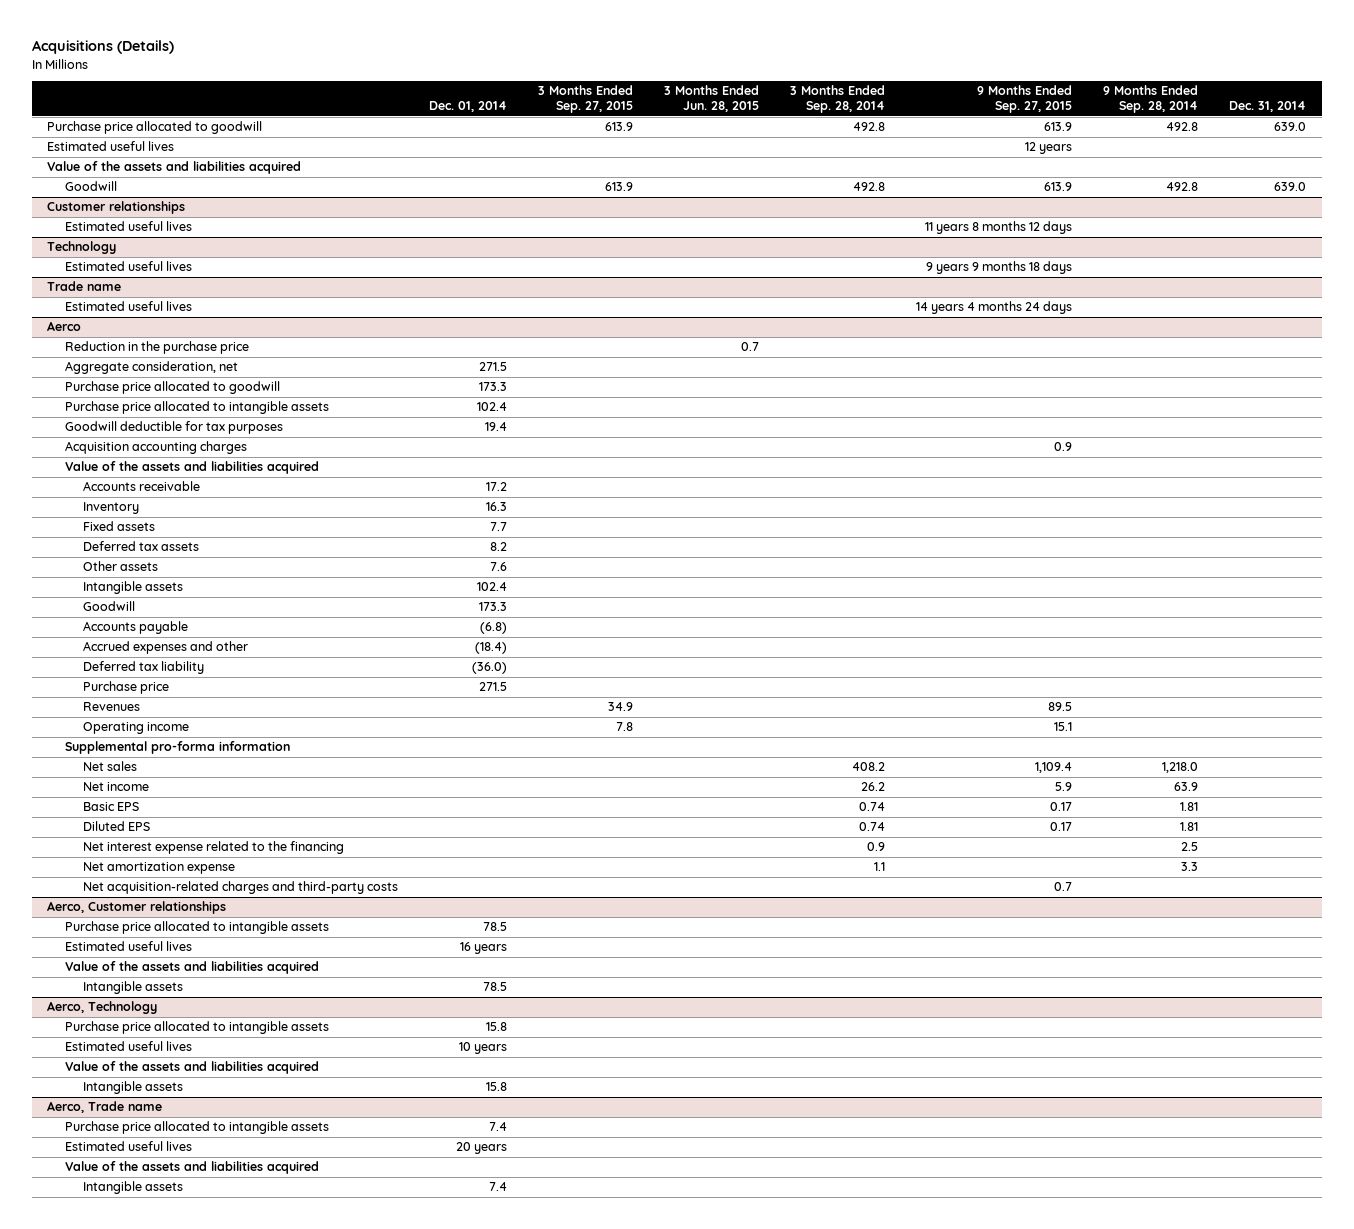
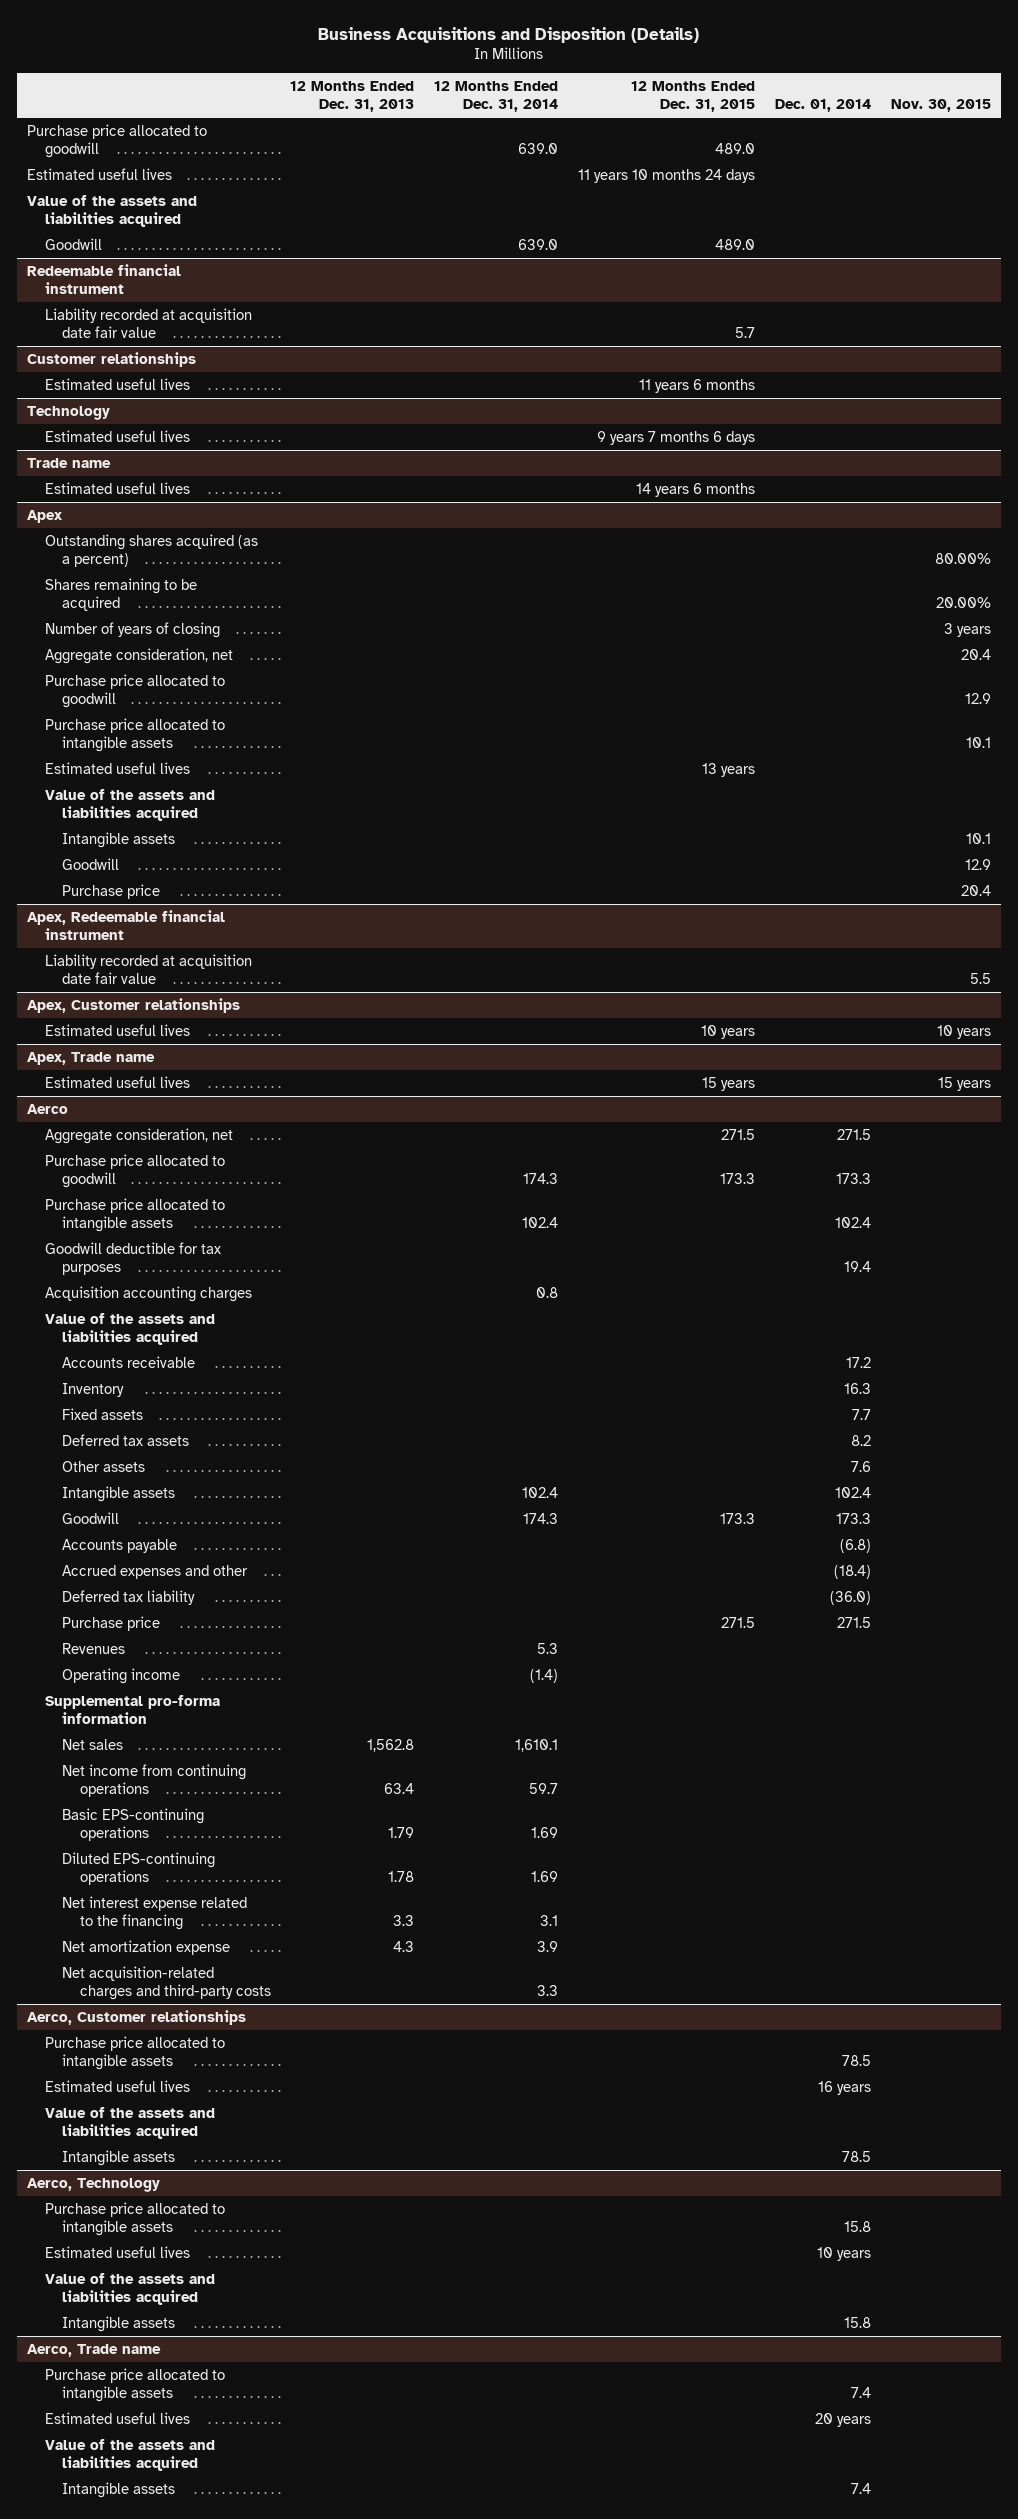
- Acquisitions (Details)
+ Business Acquisitions and Disposition (Details)
- | Dec. 01, 2014 | 3 Months Ended Sep. 27, 2015 | 3 Months Ended Jun. 28, 2015 | 3 Months Ended Sep. 28, 2014 | 9 Months Ended Sep. 27, 2015 | 9 Months Ended Sep. 28, 2014 | Dec. 31, 2014
+ | 12 Months Ended Dec. 31, 2013 | 12 Months Ended Dec. 31, 2014 | 12 Months Ended Dec. 31, 2015 | Dec. 01, 2014 | Nov. 30, 2015
+ Redeemable financial instrument
+ Liability recorded at acquisition date fair value | | | 5.7 | |
+ Apex
+ Outstanding shares acquired (as a percent) | | | | | 80.00%
+ Shares remaining to be acquired | | | | | 20.00%
+ Number of years of closing | | | | | 3 years
+ Aggregate consideration, net | | | | | 20.4
+ Purchase price allocated to goodwill | | | | | 12.9
+ Purchase price allocated to intangible assets | | | | | 10.1
+ Estimated useful lives | | | 13 years | |
+ Value of the assets and liabilities acquired
+ Intangible assets | | | | | 10.1
+ Goodwill | | | | | 12.9
+ Purchase price | | | | | 20.4
+ Apex, Redeemable financial instrument
+ Liability recorded at acquisition date fair value | | | | | 5.5
+ Apex, Customer relationships
+ Estimated useful lives | | | 10 years | | 10 years
+ Apex, Trade name
+ Estimated useful lives | | | 15 years | | 15 years
@ Aerco
- Reduction in the purchase price | | | 0.7 | | | |
- Net income | | | | 26.2 | 5.9 | 63.9 |
- Basic EPS | | | | 0.74 | 0.17 | 1.81 |
- Diluted EPS | | | | 0.74 | 0.17 | 1.81 |
+ Net income from continuing operations | 63.4 | 59.7 | | |
+ Basic EPS-continuing operations | 1.79 | 1.69 | | |
+ Diluted EPS-continuing operations | 1.78 | 1.69 | | |

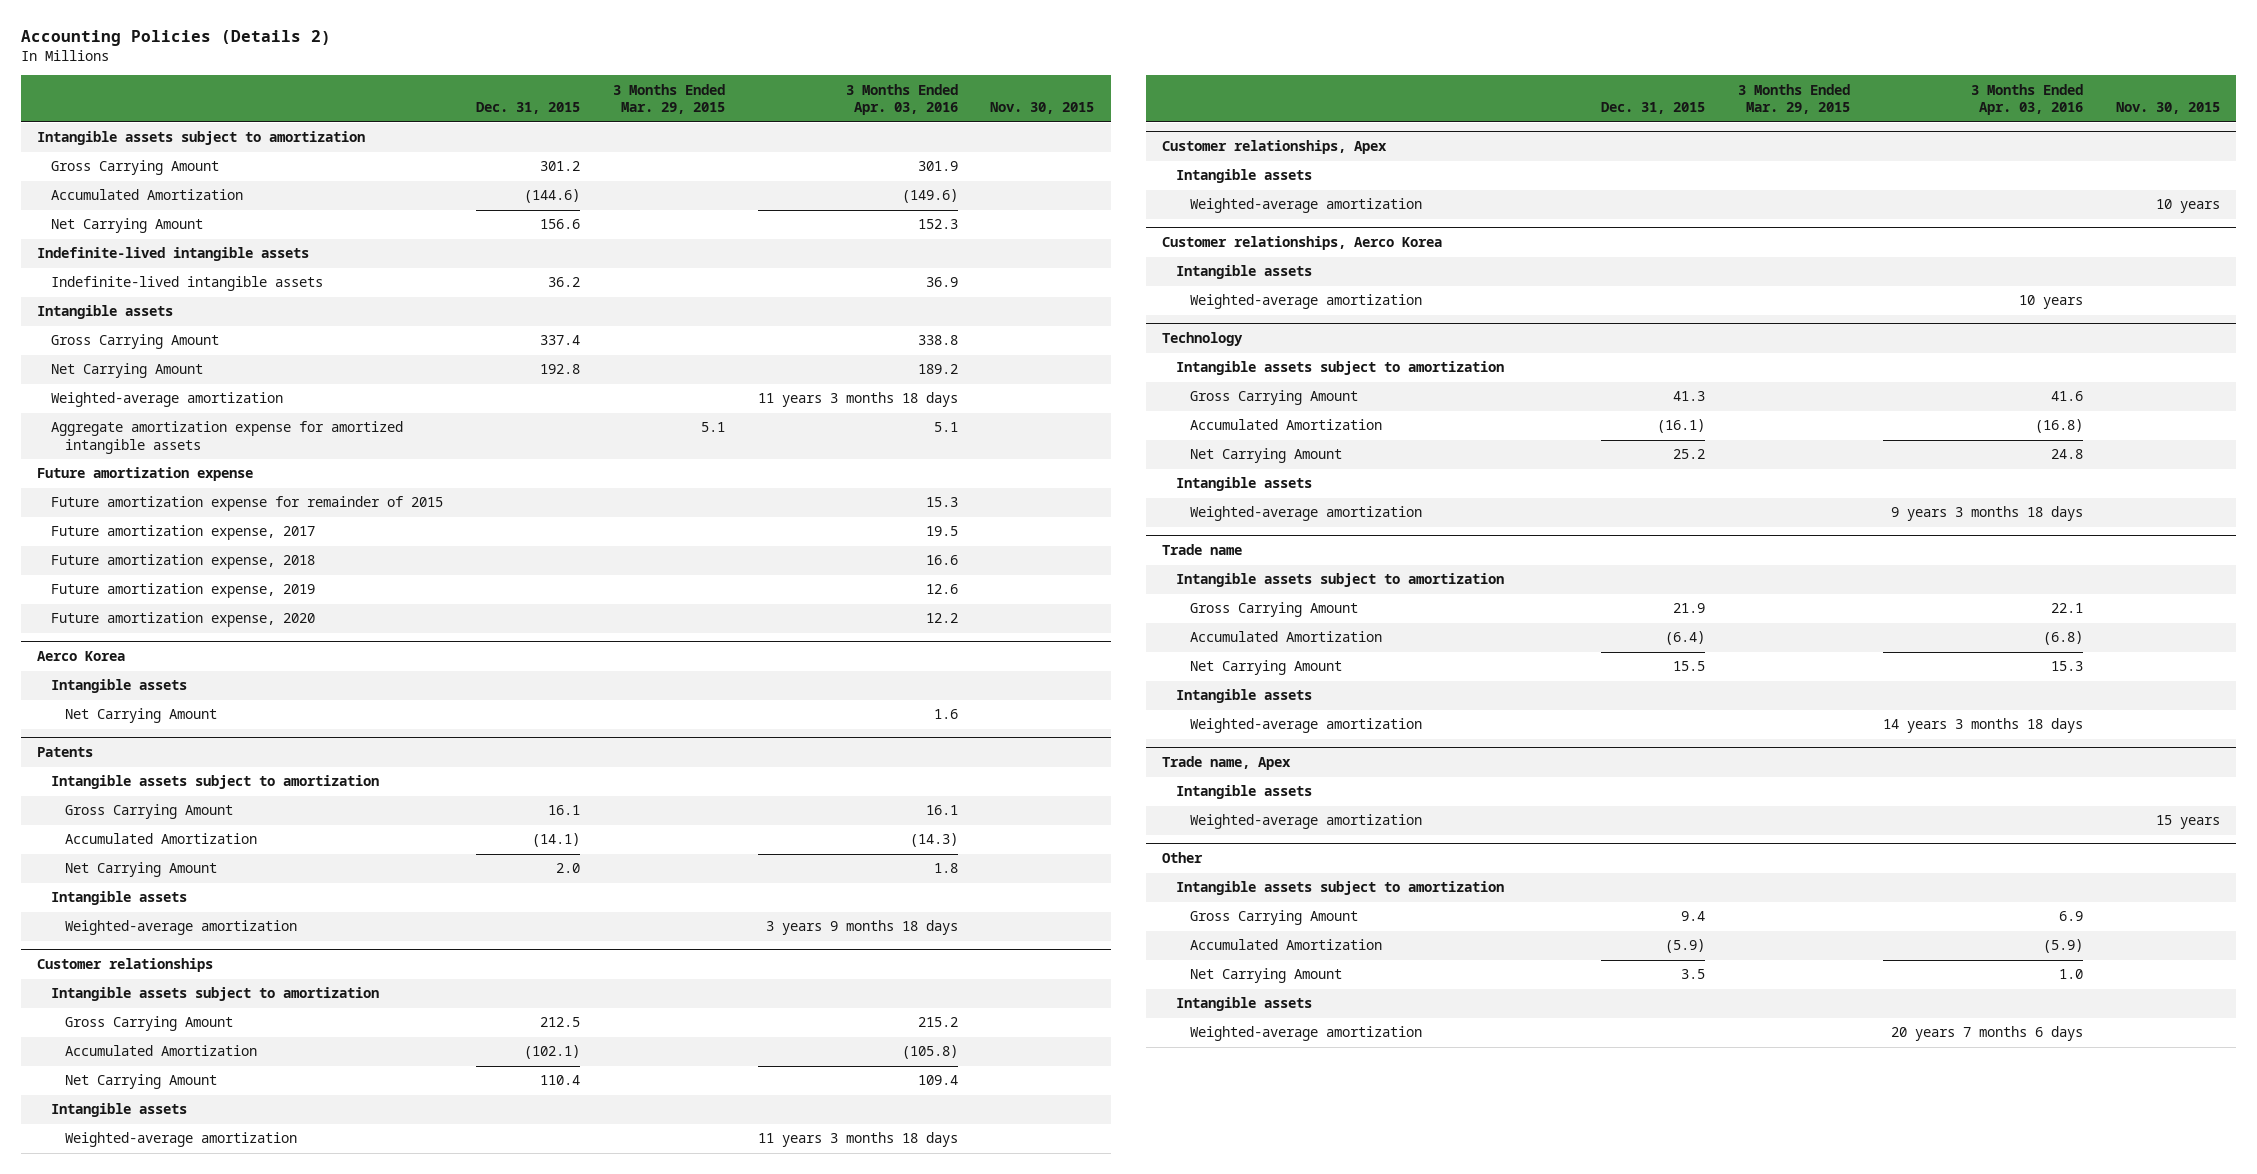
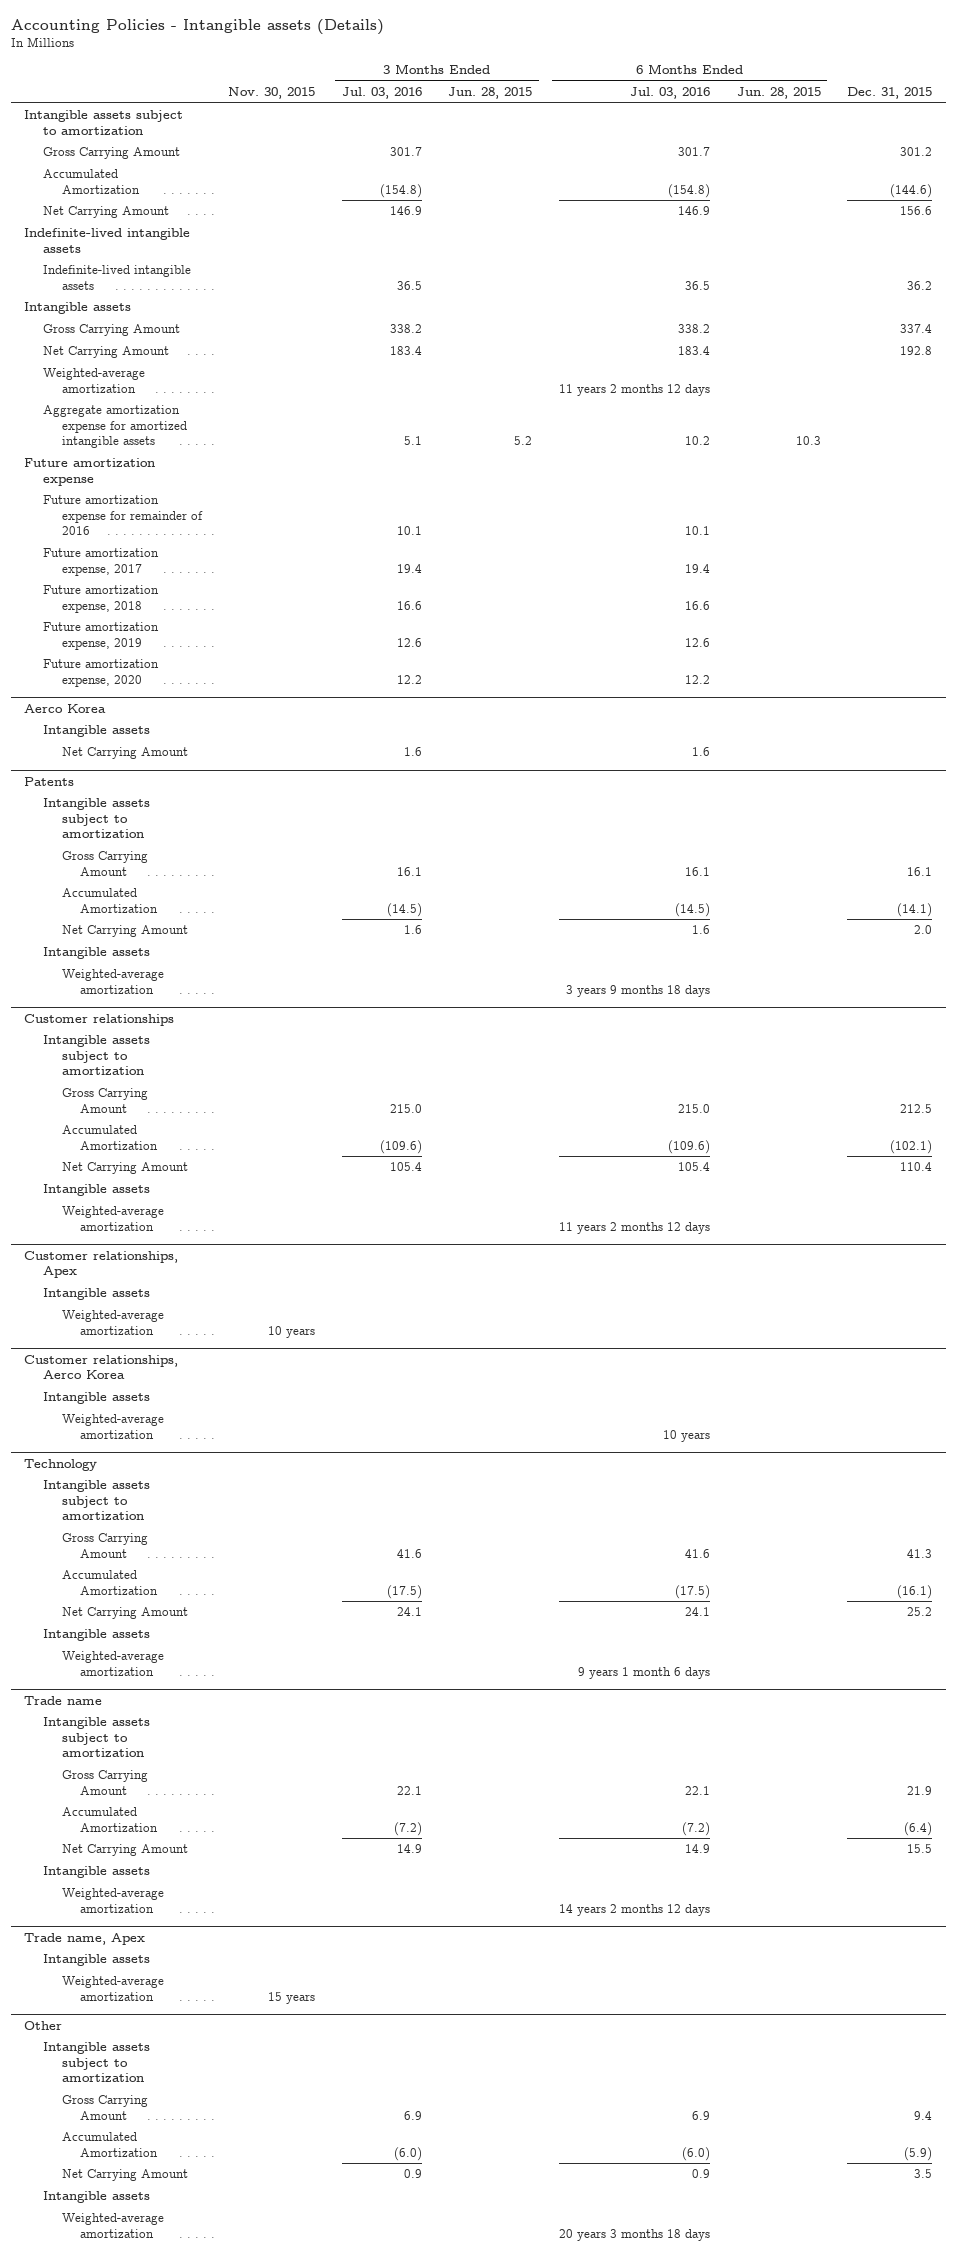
- Accounting Policies (Details 2)
+ Accounting Policies - Intangible assets (Details)
- | Dec. 31, 2015 | 3 Months Ended Mar. 29, 2015 | 3 Months Ended Apr. 03, 2016 | Nov. 30, 2015
+ | Nov. 30, 2015 | 3 Months Ended Jul. 03, 2016 | 3 Months Ended Jun. 28, 2015 | 6 Months Ended Jul. 03, 2016 | 6 Months Ended Jun. 28, 2015 | Dec. 31, 2015
- Future amortization expense for remainder of 2015 | | | 15.3 |
+ Future amortization expense for remainder of 2016 | | 10.1 | | 10.1 | |

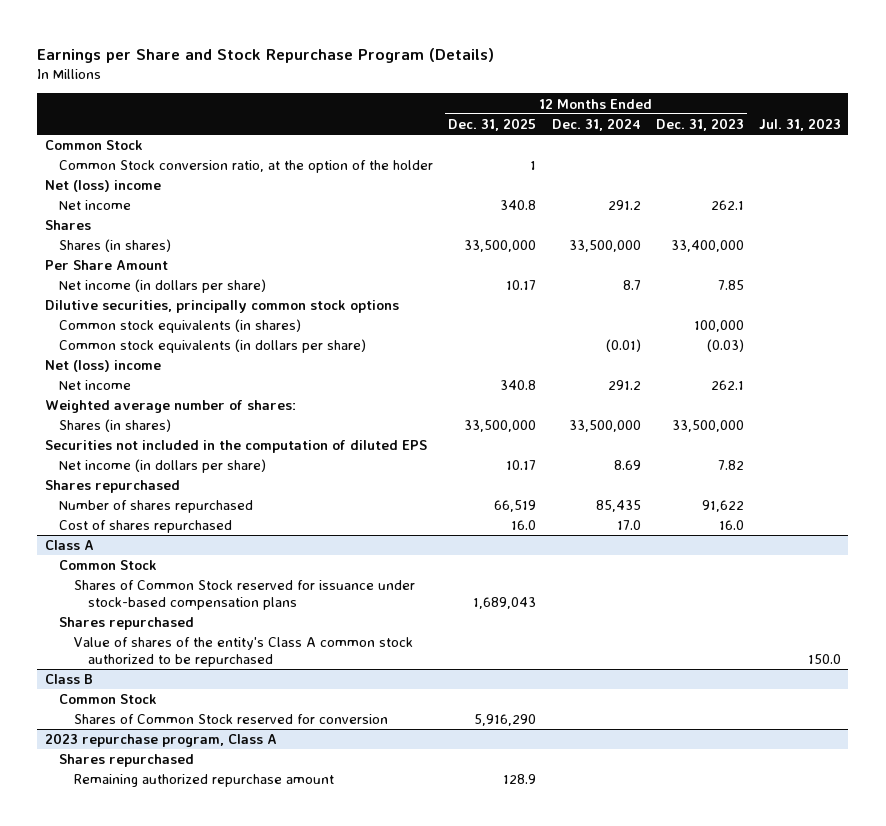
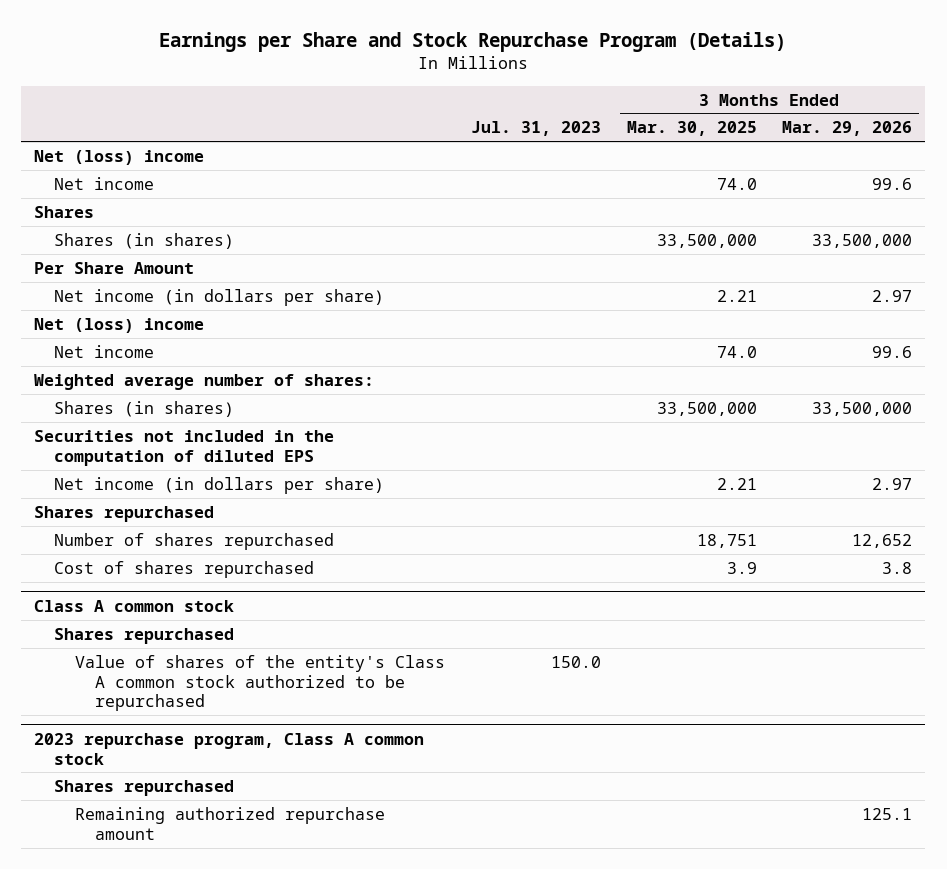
- | 12 Months Ended Dec. 31, 2025 | 12 Months Ended Dec. 31, 2024 | 12 Months Ended Dec. 31, 2023 | Jul. 31, 2023
+ | Jul. 31, 2023 | 3 Months Ended Mar. 30, 2025 | 3 Months Ended Mar. 29, 2026
- Common Stock
- Common Stock conversion ratio, at the option of the holder | 1 | | |
- Dilutive securities, principally common stock options
- Common stock equivalents (in shares) | | | 100,000 |
- Common stock equivalents (in dollars per share) | | (0.01) | (0.03) |
- Class A
- Common Stock
- Shares of Common Stock reserved for issuance under stock-based compensation plans | 1,689,043 | | |
+ Class A common stock
- Class B
- Common Stock
- Shares of Common Stock reserved for conversion | 5,916,290 | | |
- 2023 repurchase program, Class A
+ 2023 repurchase program, Class A common stock

